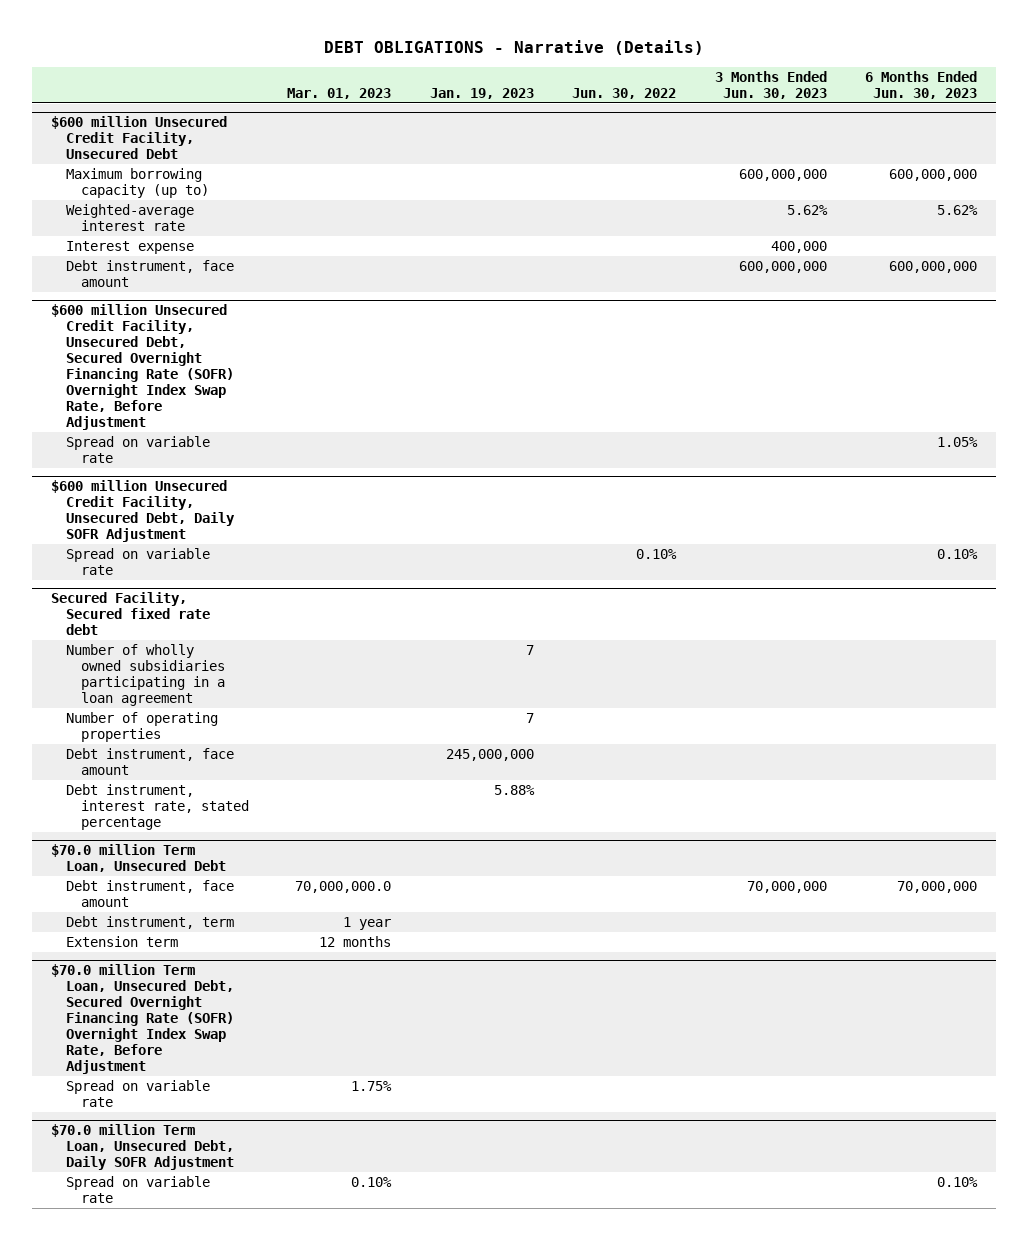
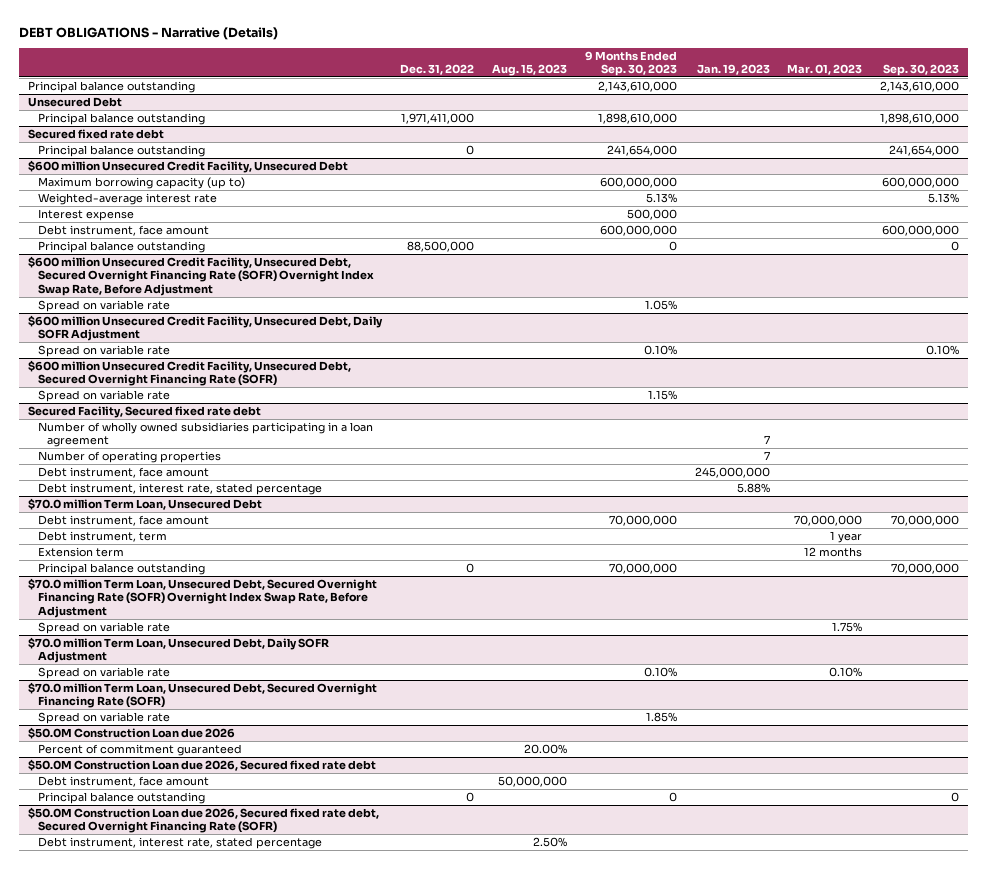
- | Mar. 01, 2023 | Jan. 19, 2023 | Jun. 30, 2022 | 3 Months Ended Jun. 30, 2023 | 6 Months Ended Jun. 30, 2023
+ | Dec. 31, 2022 | Aug. 15, 2023 | 9 Months Ended Sep. 30, 2023 | Jan. 19, 2023 | Mar. 01, 2023 | Sep. 30, 2023
+ Principal balance outstanding | | | 2,143,610,000 | | | 2,143,610,000
+ Unsecured Debt
+ Principal balance outstanding | 1,971,411,000 | | 1,898,610,000 | | | 1,898,610,000
+ Secured fixed rate debt
+ Principal balance outstanding | 0 | | 241,654,000 | | | 241,654,000
@ $600 million Unsecured Credit Facility, Unsecured Debt
+ Principal balance outstanding | 88,500,000 | | 0 | | | 0
+ $600 million Unsecured Credit Facility, Unsecured Debt, Secured Overnight Financing Rate (SOFR)
+ Spread on variable rate | | | 1.15% | | |
@ $70.0 million Term Loan, Unsecured Debt
- Debt instrument, face amount | 70,000,000.0 | | | 70,000,000 | 70,000,000
+ Debt instrument, face amount | | | 70,000,000 | | 70,000,000 | 70,000,000
+ Principal balance outstanding | 0 | | 70,000,000 | | | 70,000,000
+ $70.0 million Term Loan, Unsecured Debt, Secured Overnight Financing Rate (SOFR)
+ Spread on variable rate | | | 1.85% | | |
+ $50.0M Construction Loan due 2026
+ Percent of commitment guaranteed | | 20.00% | | | |
+ $50.0M Construction Loan due 2026, Secured fixed rate debt
+ Debt instrument, face amount | | 50,000,000 | | | |
+ Principal balance outstanding | 0 | | 0 | | | 0
+ $50.0M Construction Loan due 2026, Secured fixed rate debt, Secured Overnight Financing Rate (SOFR)
+ Debt instrument, interest rate, stated percentage | | 2.50% | | | |

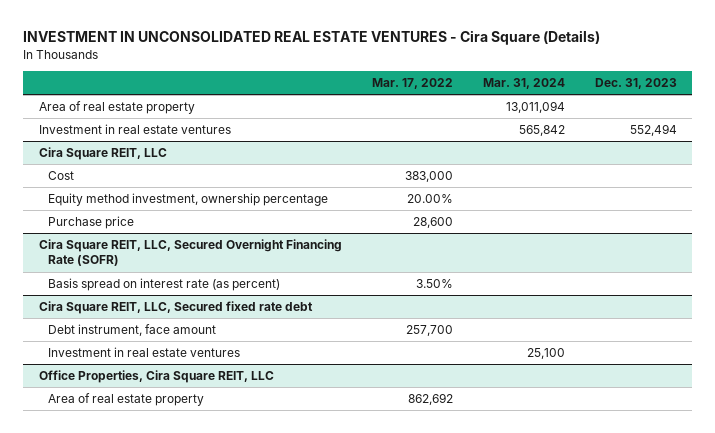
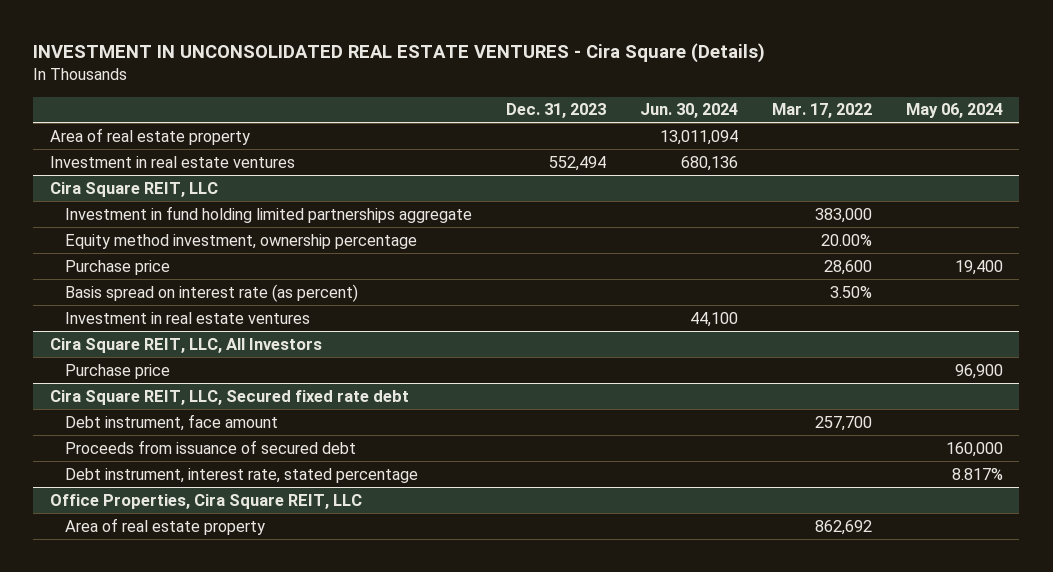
- | Mar. 17, 2022 | Mar. 31, 2024 | Dec. 31, 2023
+ | Dec. 31, 2023 | Jun. 30, 2024 | Mar. 17, 2022 | May 06, 2024
@ Cira Square REIT, LLC
- Cost | 383,000 | |
+ Investment in fund holding limited partnerships aggregate | | | 383,000 |
- Cira Square REIT, LLC, Secured Overnight Financing Rate (SOFR)
- Basis spread on interest rate (as percent) | 3.50% | |
@ Cira Square REIT, LLC
+ Basis spread on interest rate (as percent) | | | 3.50% |
+ Investment in real estate ventures | | 44,100 | |
+ Cira Square REIT, LLC, All Investors
+ Purchase price | | | | 96,900
@ Cira Square REIT, LLC, Secured fixed rate debt
- Investment in real estate ventures | | 25,100 |
+ Proceeds from issuance of secured debt | | | | 160,000
+ Debt instrument, interest rate, stated percentage | | | | 8.817%

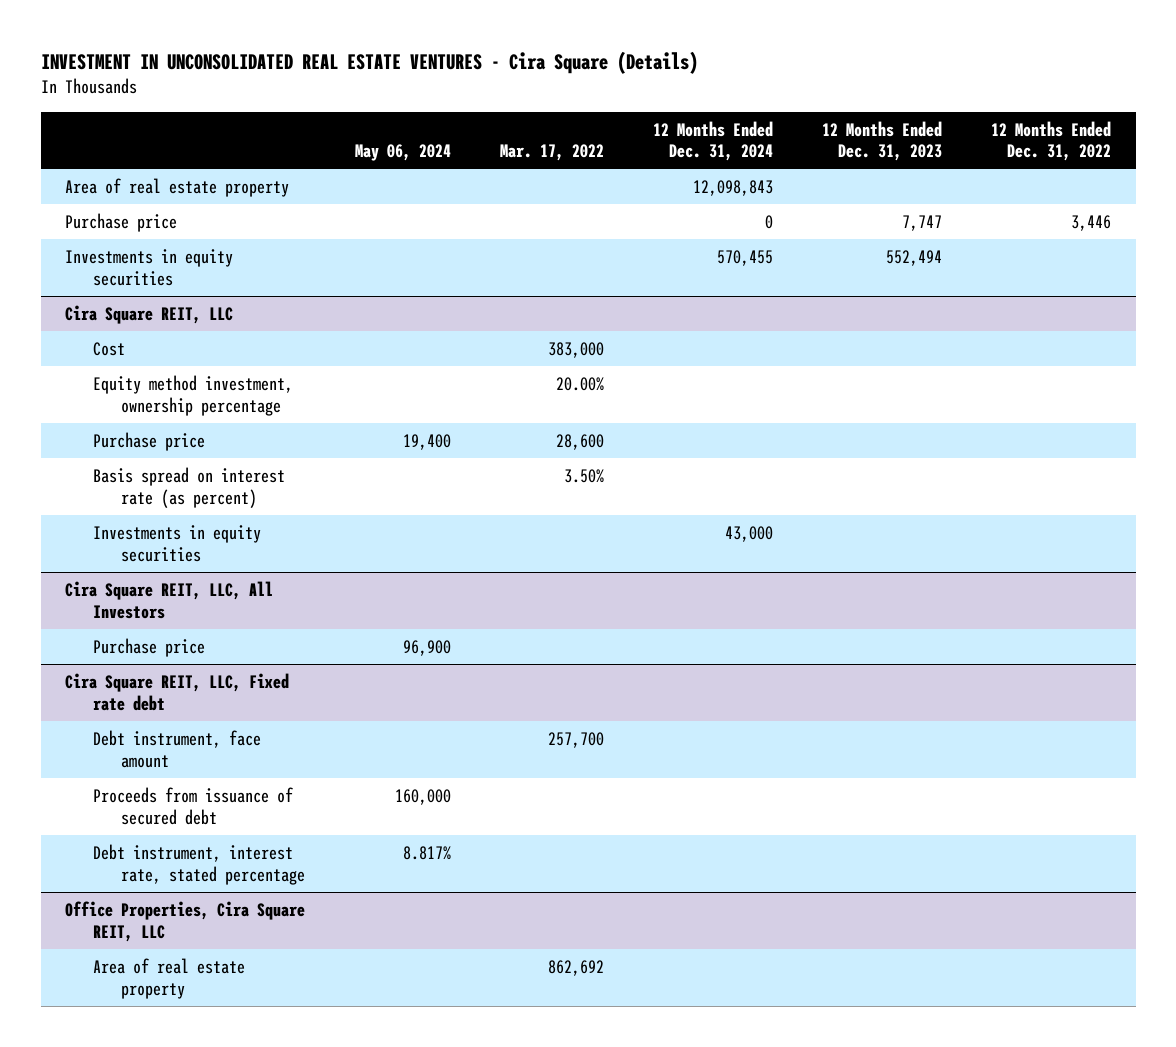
- | Dec. 31, 2023 | Jun. 30, 2024 | Mar. 17, 2022 | May 06, 2024
+ | May 06, 2024 | Mar. 17, 2022 | 12 Months Ended Dec. 31, 2024 | 12 Months Ended Dec. 31, 2023 | 12 Months Ended Dec. 31, 2022
- Investment in real estate ventures | 552,494 | 680,136 | |
+ Purchase price | | | 0 | 7,747 | 3,446
+ Investments in equity securities | | | 570,455 | 552,494 |
@ Cira Square REIT, LLC
- Investment in fund holding limited partnerships aggregate | | | 383,000 |
+ Cost | | 383,000 | | |
- Investment in real estate ventures | | 44,100 | |
+ Investments in equity securities | | | 43,000 | |
- Cira Square REIT, LLC, Secured fixed rate debt
+ Cira Square REIT, LLC, Fixed rate debt

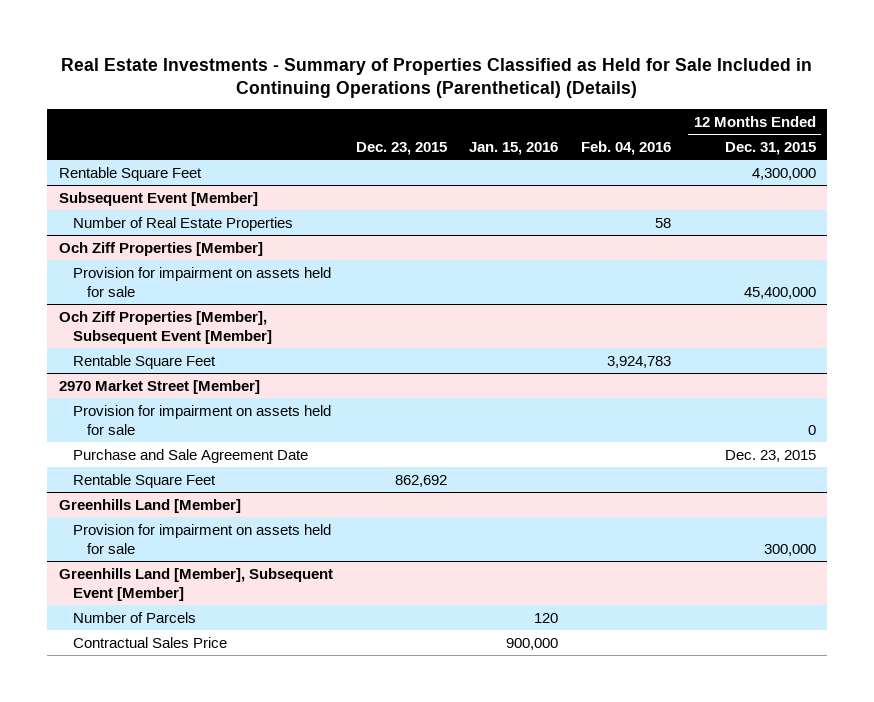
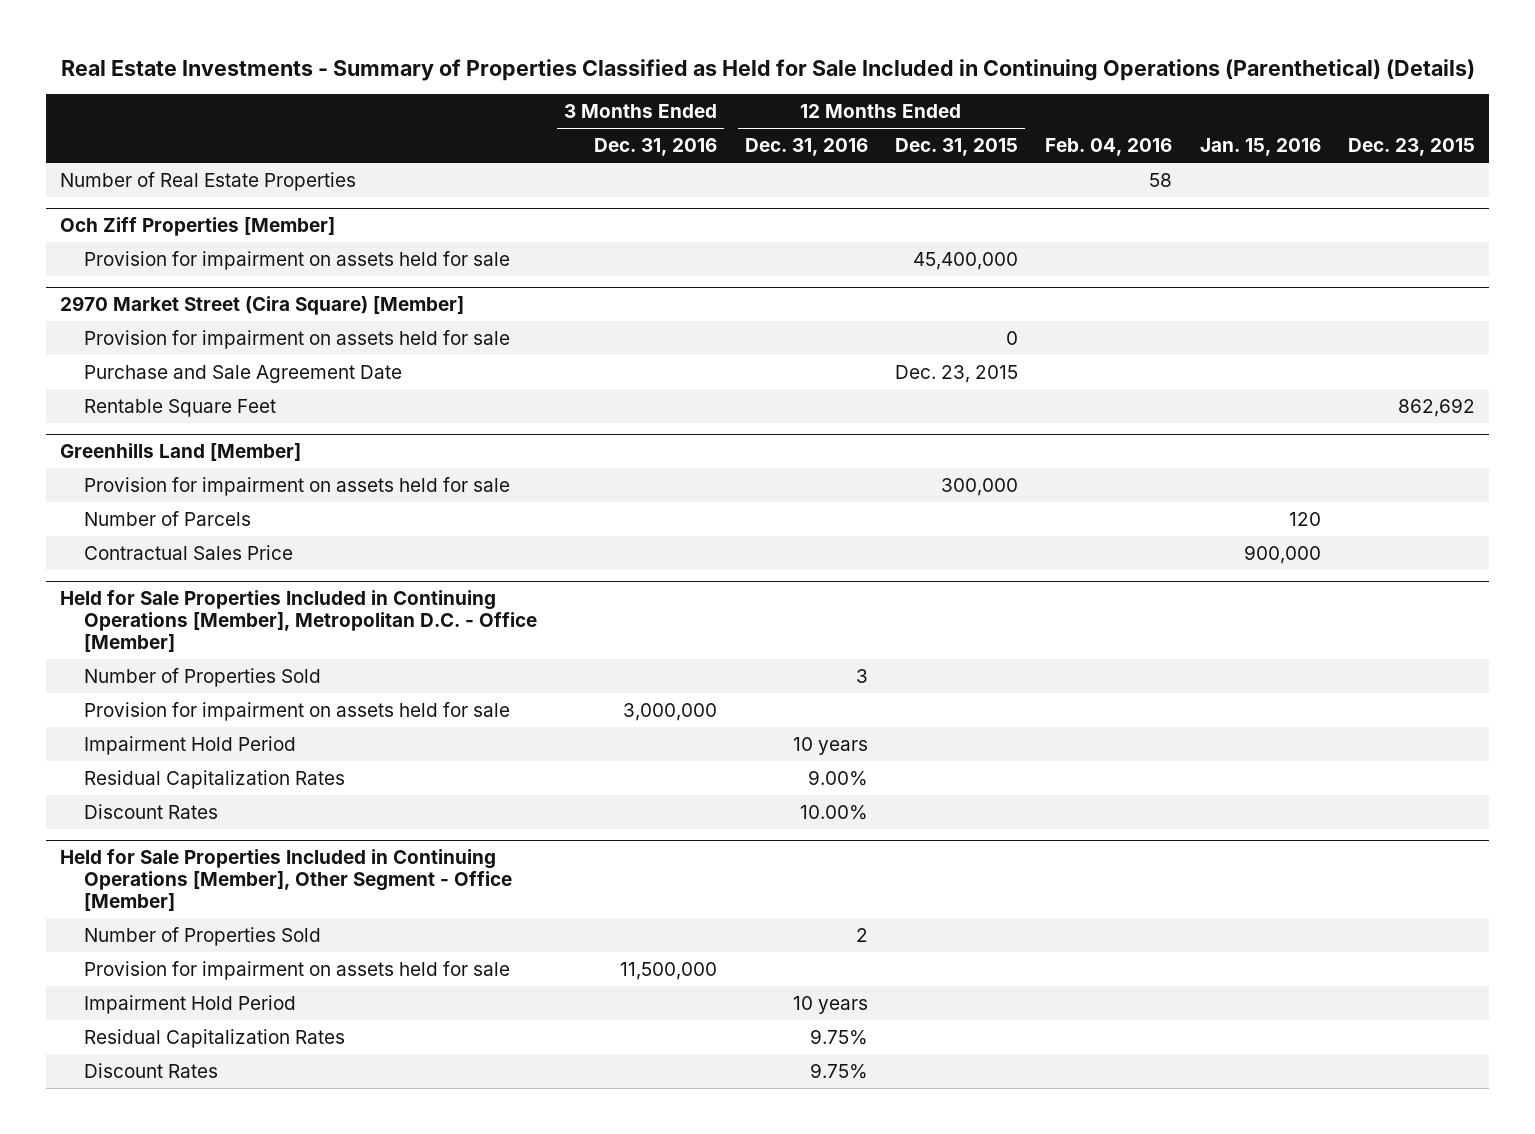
- | Dec. 23, 2015 | Jan. 15, 2016 | Feb. 04, 2016 | 12 Months Ended Dec. 31, 2015
+ | 3 Months Ended Dec. 31, 2016 | 12 Months Ended Dec. 31, 2016 | 12 Months Ended Dec. 31, 2015 | Feb. 04, 2016 | Jan. 15, 2016 | Dec. 23, 2015
- Rentable Square Feet | | | | 4,300,000
- Subsequent Event [Member]
- Number of Real Estate Properties | | | 58 |
+ Number of Real Estate Properties | | | | 58 | |
- Och Ziff Properties [Member], Subsequent Event [Member]
- Rentable Square Feet | | | 3,924,783 |
- 2970 Market Street [Member]
+ 2970 Market Street (Cira Square) [Member]
- Greenhills Land [Member], Subsequent Event [Member]
- Number of Parcels | | 120 | |
- Contractual Sales Price | | 900,000 | |
@ Greenhills Land [Member]
+ Number of Parcels | | | | | 120 |
+ Contractual Sales Price | | | | | 900,000 |
+ Held for Sale Properties Included in Continuing Operations [Member], Metropolitan D.C. - Office [Member]
+ Number of Properties Sold | | 3 | | | |
+ Provision for impairment on assets held for sale | 3,000,000 | | | | |
+ Impairment Hold Period | | 10 years | | | |
+ Residual Capitalization Rates | | 9.00% | | | |
+ Discount Rates | | 10.00% | | | |
+ Held for Sale Properties Included in Continuing Operations [Member], Other Segment - Office [Member]
+ Number of Properties Sold | | 2 | | | |
+ Provision for impairment on assets held for sale | 11,500,000 | | | | |
+ Impairment Hold Period | | 10 years | | | |
+ Residual Capitalization Rates | | 9.75% | | | |
+ Discount Rates | | 9.75% | | | |

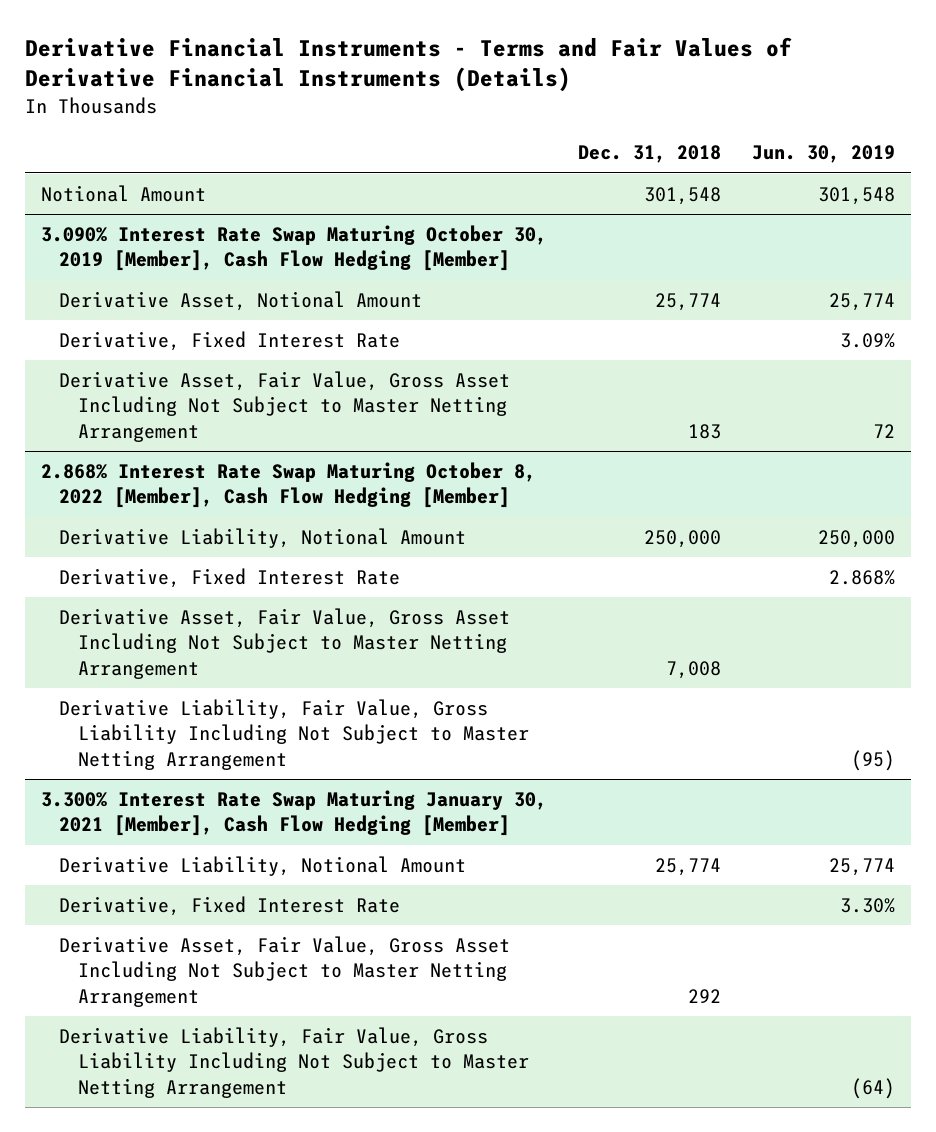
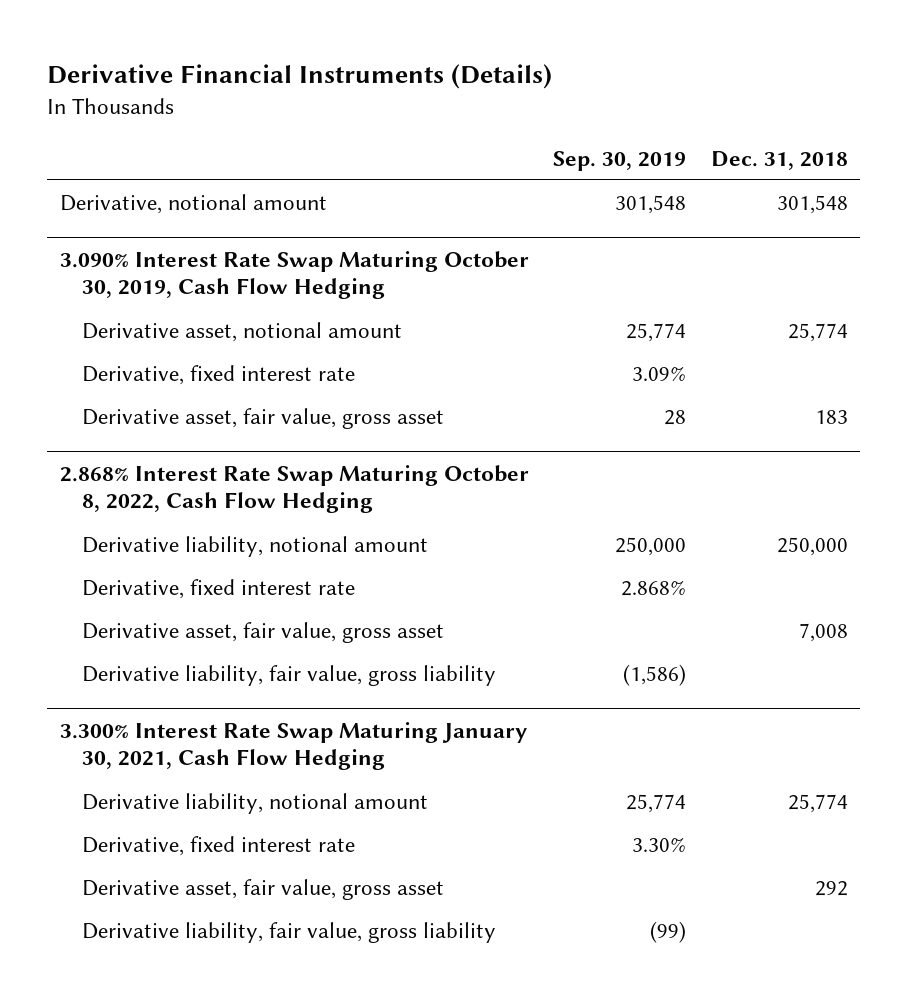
- Derivative Financial Instruments - Terms and Fair Values of Derivative Financial Instruments (Details)
+ Derivative Financial Instruments (Details)
- | Dec. 31, 2018 | Jun. 30, 2019
+ | Sep. 30, 2019 | Dec. 31, 2018
- Notional Amount | 301,548 | 301,548
- 3.090% Interest Rate Swap Maturing October 30, 2019 [Member], Cash Flow Hedging [Member]
- Derivative Asset, Notional Amount | 25,774 | 25,774
- Derivative, Fixed Interest Rate | | 3.09%
- Derivative Asset, Fair Value, Gross Asset Including Not Subject to Master Netting Arrangement | 183 | 72
- 2.868% Interest Rate Swap Maturing October 8, 2022 [Member], Cash Flow Hedging [Member]
- Derivative Liability, Notional Amount | 250,000 | 250,000
- Derivative, Fixed Interest Rate | | 2.868%
- Derivative Asset, Fair Value, Gross Asset Including Not Subject to Master Netting Arrangement | 7,008 |
- Derivative Liability, Fair Value, Gross Liability Including Not Subject to Master Netting Arrangement | | (95)
- 3.300% Interest Rate Swap Maturing January 30, 2021 [Member], Cash Flow Hedging [Member]
- Derivative Liability, Notional Amount | 25,774 | 25,774
- Derivative, Fixed Interest Rate | | 3.30%
- Derivative Asset, Fair Value, Gross Asset Including Not Subject to Master Netting Arrangement | 292 |
- Derivative Liability, Fair Value, Gross Liability Including Not Subject to Master Netting Arrangement | | (64)
+ Derivative, notional amount | 301,548 | 301,548
+ 3.090% Interest Rate Swap Maturing October 30, 2019, Cash Flow Hedging
+ Derivative asset, notional amount | 25,774 | 25,774
+ Derivative, fixed interest rate | 3.09% |
+ Derivative asset, fair value, gross asset | 28 | 183
+ 2.868% Interest Rate Swap Maturing October 8, 2022, Cash Flow Hedging
+ Derivative liability, notional amount | 250,000 | 250,000
+ Derivative, fixed interest rate | 2.868% |
+ Derivative asset, fair value, gross asset | | 7,008
+ Derivative liability, fair value, gross liability | (1,586) |
+ 3.300% Interest Rate Swap Maturing January 30, 2021, Cash Flow Hedging
+ Derivative liability, notional amount | 25,774 | 25,774
+ Derivative, fixed interest rate | 3.30% |
+ Derivative asset, fair value, gross asset | | 292
+ Derivative liability, fair value, gross liability | (99) |

